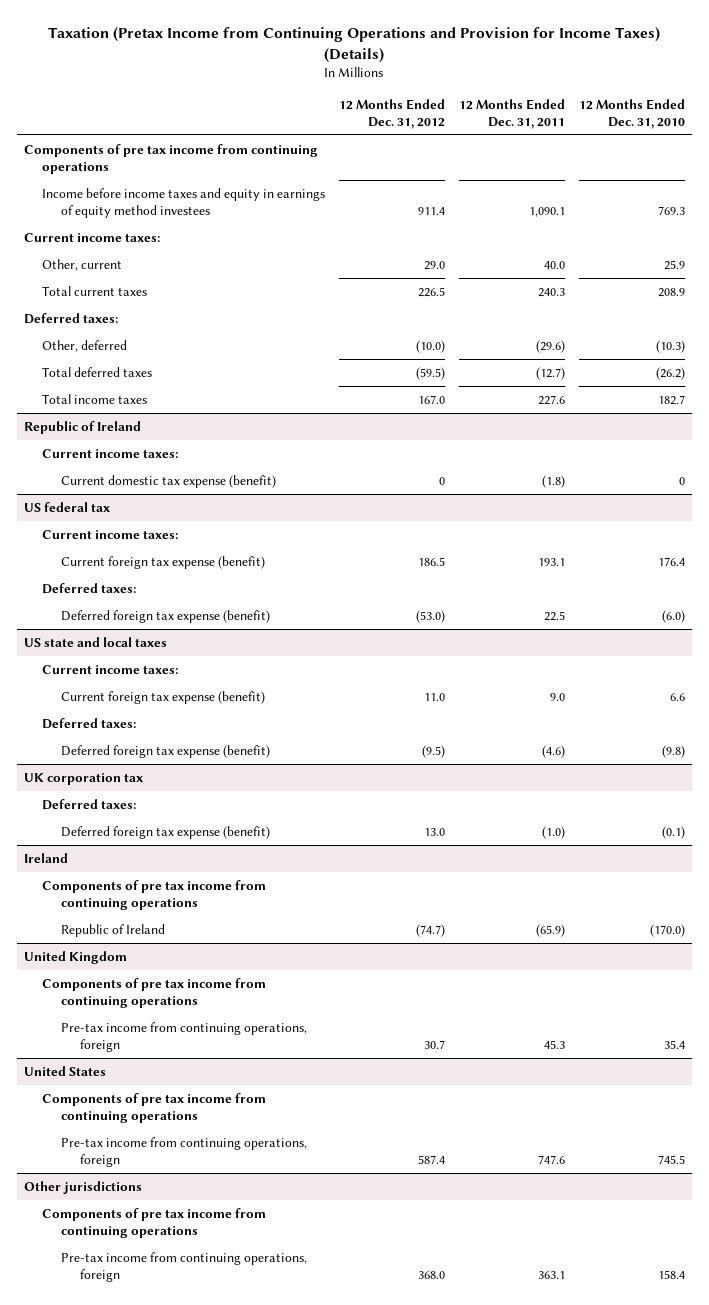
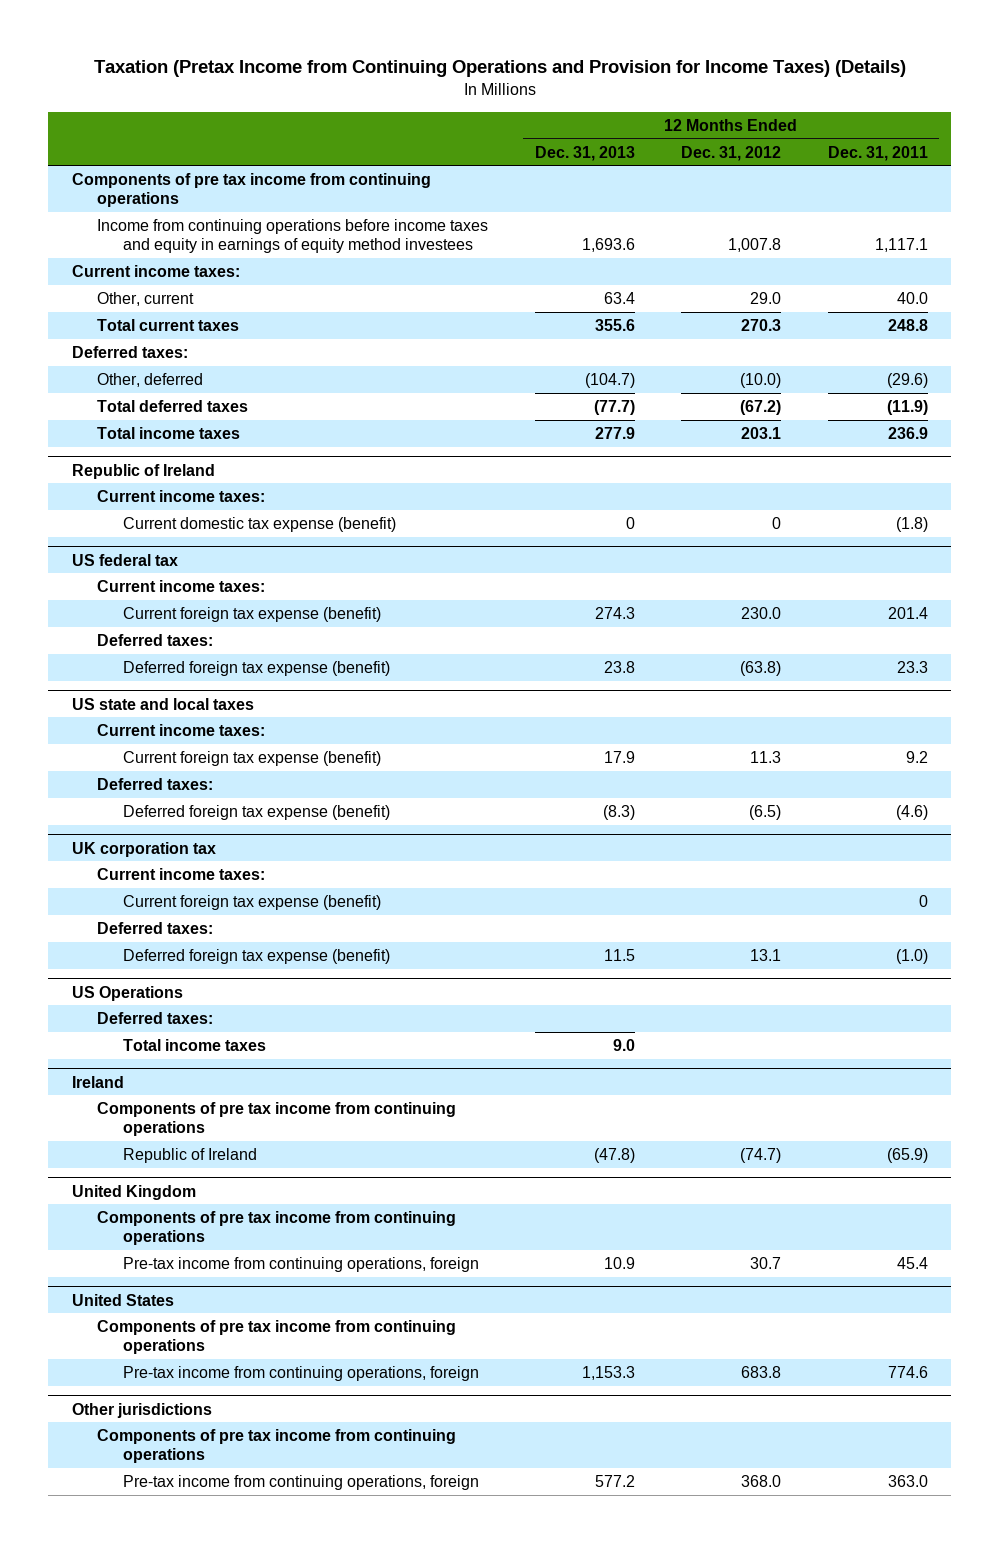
- | 12 Months Ended Dec. 31, 2012 | 12 Months Ended Dec. 31, 2011 | 12 Months Ended Dec. 31, 2010
+ | 12 Months Ended Dec. 31, 2013 | 12 Months Ended Dec. 31, 2012 | 12 Months Ended Dec. 31, 2011
- Income before income taxes and equity in earnings of equity method investees | 911.4 | 1,090.1 | 769.3
+ Income from continuing operations before income taxes and equity in earnings of equity method investees | 1,693.6 | 1,007.8 | 1,117.1
- Total current taxes | 226.5 | 240.3 | 208.9
+ Total current taxes | 355.6 | 270.3 | 248.8
- Total deferred taxes | (59.5) | (12.7) | (26.2)
- Total income taxes | 167.0 | 227.6 | 182.7
+ Total deferred taxes | (77.7) | (67.2) | (11.9)
+ Total income taxes | 277.9 | 203.1 | 236.9
@ US federal tax
- Current foreign tax expense (benefit) | 186.5 | 193.1 | 176.4
+ Current foreign tax expense (benefit) | 274.3 | 230.0 | 201.4
- Deferred foreign tax expense (benefit) | (53.0) | 22.5 | (6.0)
+ Deferred foreign tax expense (benefit) | 23.8 | (63.8) | 23.3
@ US state and local taxes
- Current foreign tax expense (benefit) | 11.0 | 9.0 | 6.6
+ Current foreign tax expense (benefit) | 17.9 | 11.3 | 9.2
- Deferred foreign tax expense (benefit) | (9.5) | (4.6) | (9.8)
+ Deferred foreign tax expense (benefit) | (8.3) | (6.5) | (4.6)
@ UK corporation tax
+ Current income taxes:
+ Current foreign tax expense (benefit) | | | 0
- Deferred foreign tax expense (benefit) | 13.0 | (1.0) | (0.1)
+ Deferred foreign tax expense (benefit) | 11.5 | 13.1 | (1.0)
+ US Operations
+ Deferred taxes:
+ Total income taxes | 9.0 | |
@ United Kingdom
- Pre-tax income from continuing operations, foreign | 30.7 | 45.3 | 35.4
+ Pre-tax income from continuing operations, foreign | 10.9 | 30.7 | 45.4
@ United States
- Pre-tax income from continuing operations, foreign | 587.4 | 747.6 | 745.5
+ Pre-tax income from continuing operations, foreign | 1,153.3 | 683.8 | 774.6
@ Other jurisdictions
- Pre-tax income from continuing operations, foreign | 368.0 | 363.1 | 158.4
+ Pre-tax income from continuing operations, foreign | 577.2 | 368.0 | 363.0

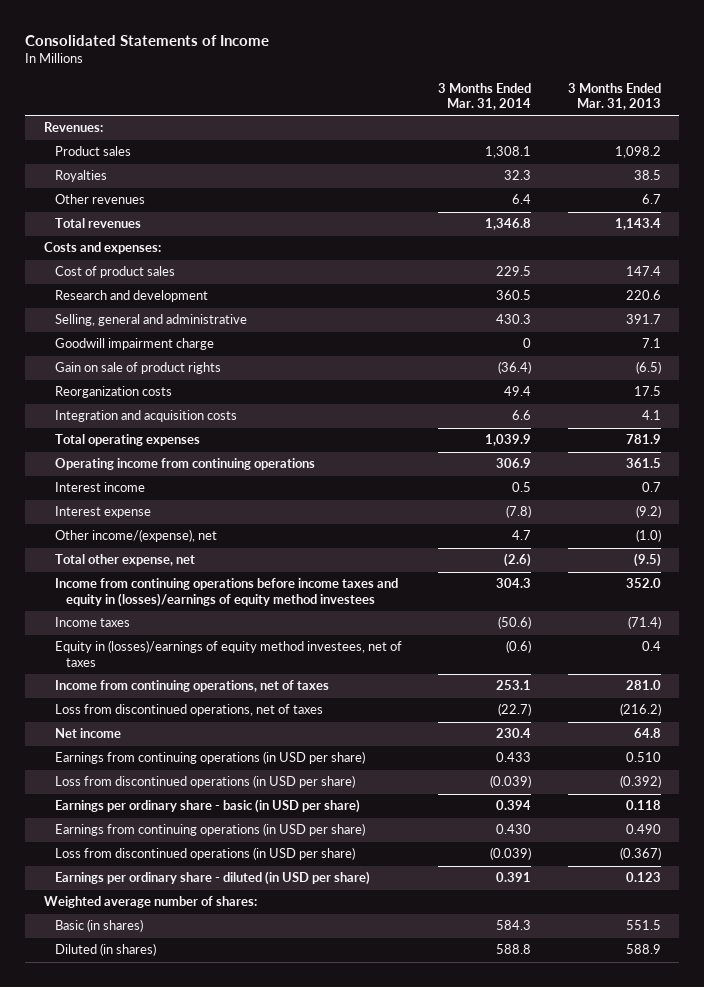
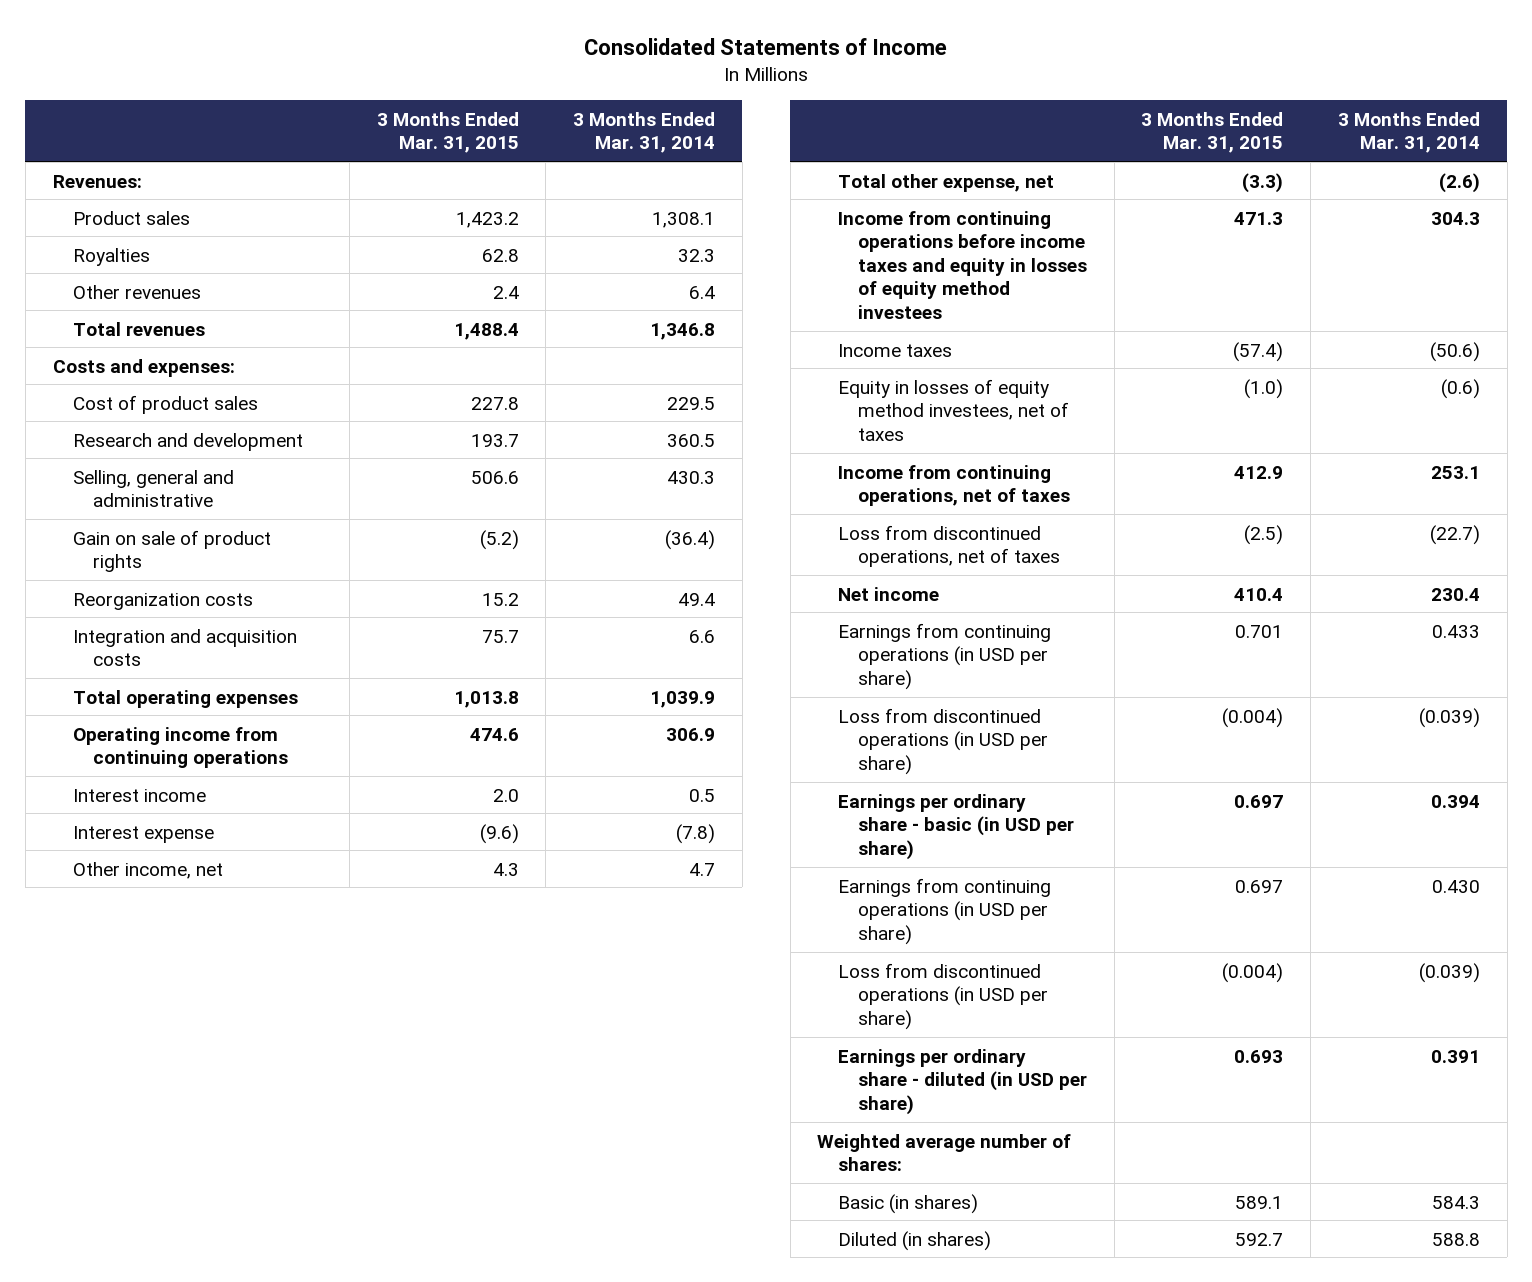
- | 3 Months Ended Mar. 31, 2014 | 3 Months Ended Mar. 31, 2013
+ | 3 Months Ended Mar. 31, 2015 | 3 Months Ended Mar. 31, 2014
- Goodwill impairment charge | 0 | 7.1
- Other income/(expense), net | 4.7 | (1.0)
+ Other income, net | 4.3 | 4.7
- Income from continuing operations before income taxes and equity in (losses)/earnings of equity method investees | 304.3 | 352.0
+ Income from continuing operations before income taxes and equity in losses of equity method investees | 471.3 | 304.3
- Equity in (losses)/earnings of equity method investees, net of taxes | (0.6) | 0.4
+ Equity in losses of equity method investees, net of taxes | (1.0) | (0.6)

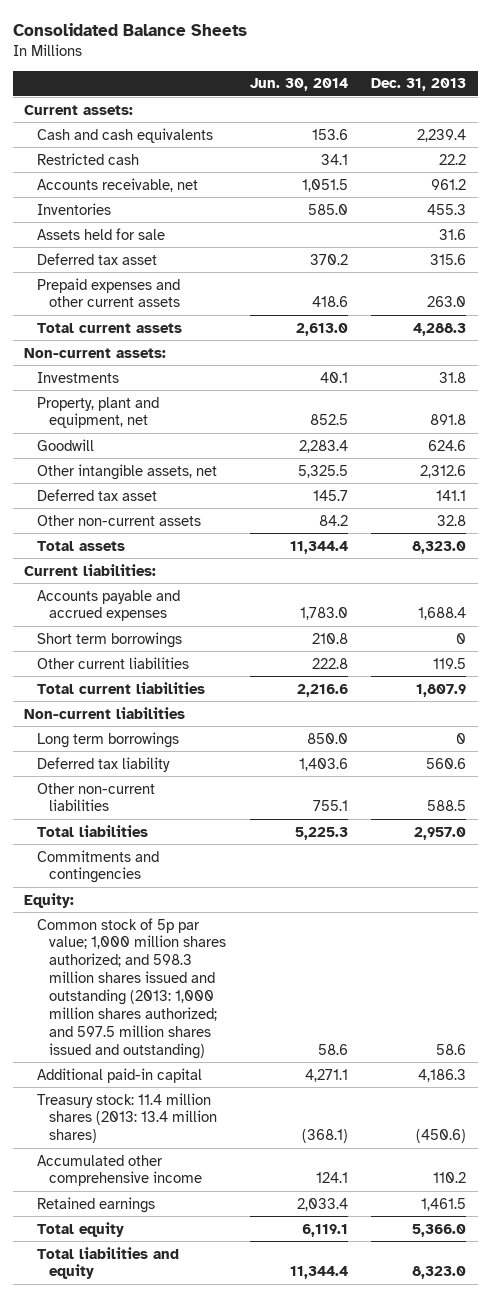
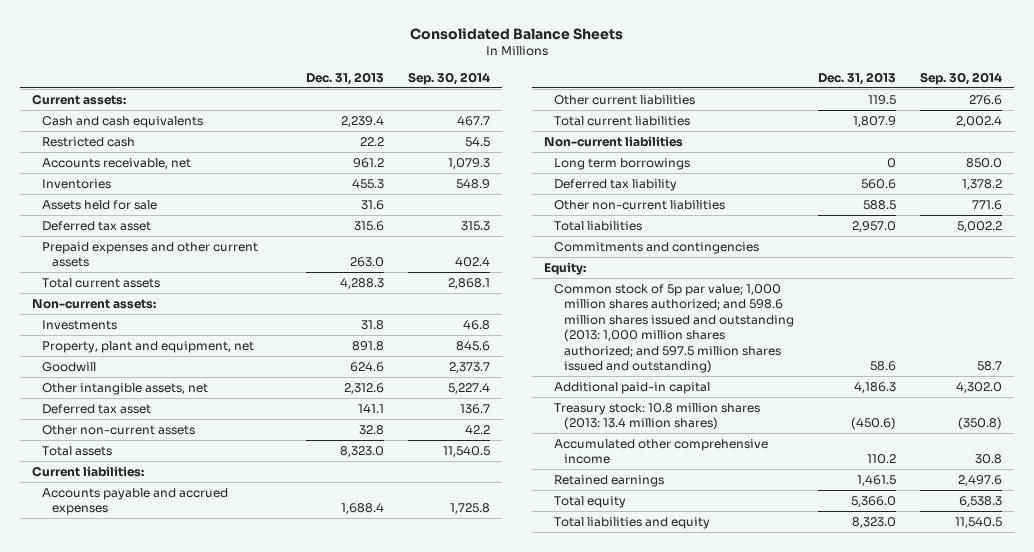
- | Jun. 30, 2014 | Dec. 31, 2013
+ | Dec. 31, 2013 | Sep. 30, 2014
- Short term borrowings | 210.8 | 0
- Common stock of 5p par value; 1,000 million shares authorized; and 598.3 million shares issued and outstanding (2013: 1,000 million shares authorized; and 597.5 million shares issued and outstanding) | 58.6 | 58.6
+ Common stock of 5p par value; 1,000 million shares authorized; and 598.6 million shares issued and outstanding (2013: 1,000 million shares authorized; and 597.5 million shares issued and outstanding) | 58.6 | 58.7
- Treasury stock: 11.4 million shares (2013: 13.4 million shares) | (368.1) | (450.6)
+ Treasury stock: 10.8 million shares (2013: 13.4 million shares) | (450.6) | (350.8)

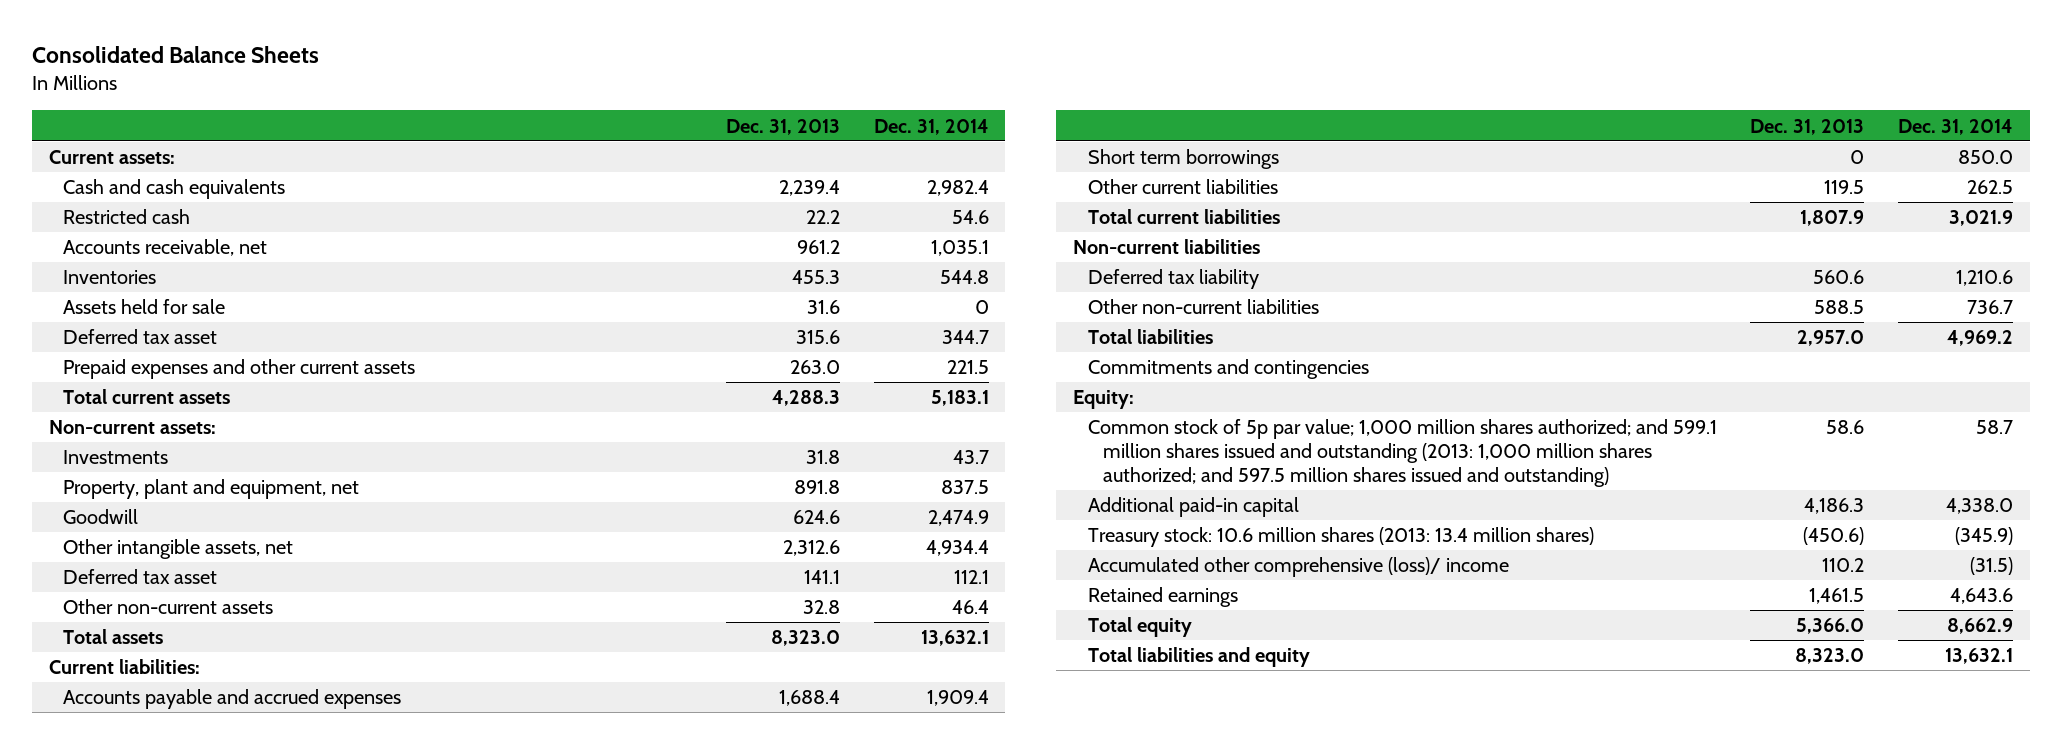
- | Dec. 31, 2013 | Sep. 30, 2014
+ | Dec. 31, 2013 | Dec. 31, 2014
+ Short term borrowings | 0 | 850.0
- Long term borrowings | 0 | 850.0
- Common stock of 5p par value; 1,000 million shares authorized; and 598.6 million shares issued and outstanding (2013: 1,000 million shares authorized; and 597.5 million shares issued and outstanding) | 58.6 | 58.7
+ Common stock of 5p par value; 1,000 million shares authorized; and 599.1 million shares issued and outstanding (2013: 1,000 million shares authorized; and 597.5 million shares issued and outstanding) | 58.6 | 58.7
- Treasury stock: 10.8 million shares (2013: 13.4 million shares) | (450.6) | (350.8)
- Accumulated other comprehensive income | 110.2 | 30.8
+ Treasury stock: 10.6 million shares (2013: 13.4 million shares) | (450.6) | (345.9)
+ Accumulated other comprehensive (loss)/ income | 110.2 | (31.5)

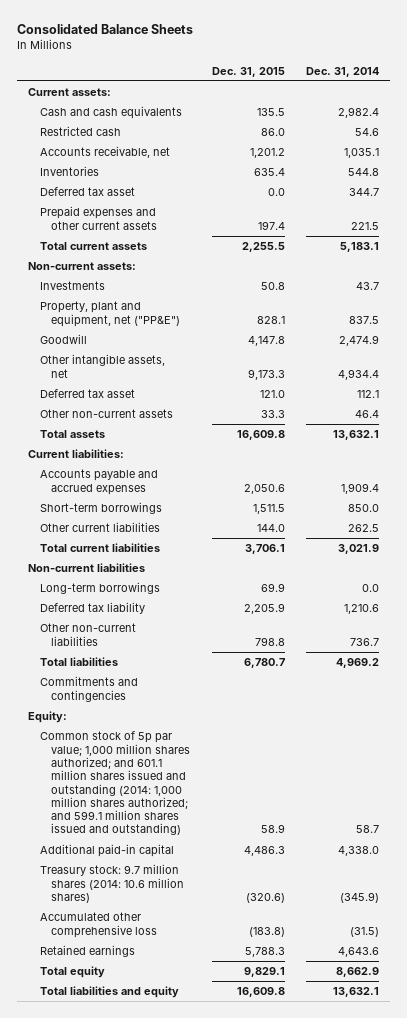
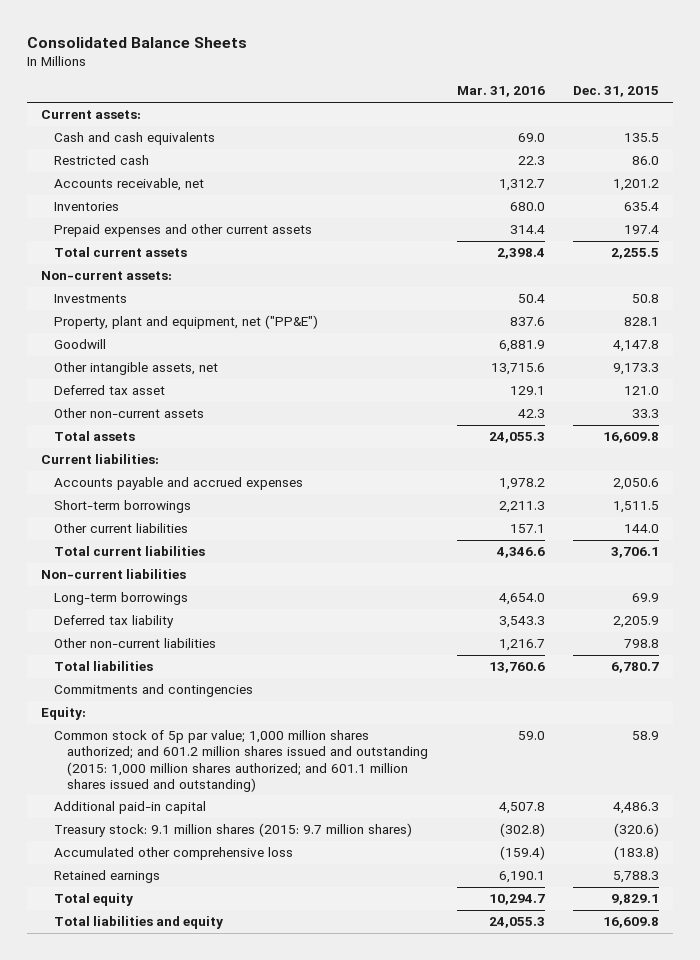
- | Dec. 31, 2015 | Dec. 31, 2014
+ | Mar. 31, 2016 | Dec. 31, 2015
- Deferred tax asset | 0.0 | 344.7
- Common stock of 5p par value; 1,000 million shares authorized; and 601.1 million shares issued and outstanding (2014: 1,000 million shares authorized; and 599.1 million shares issued and outstanding) | 58.9 | 58.7
+ Common stock of 5p par value; 1,000 million shares authorized; and 601.2 million shares issued and outstanding (2015: 1,000 million shares authorized; and 601.1 million shares issued and outstanding) | 59.0 | 58.9
- Treasury stock: 9.7 million shares (2014: 10.6 million shares) | (320.6) | (345.9)
+ Treasury stock: 9.1 million shares (2015: 9.7 million shares) | (302.8) | (320.6)

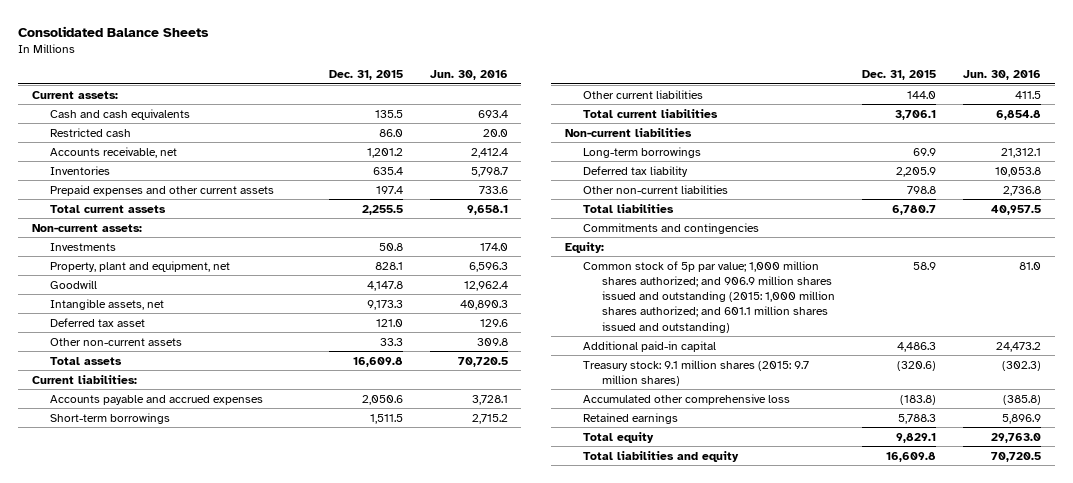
- | Mar. 31, 2016 | Dec. 31, 2015
+ | Dec. 31, 2015 | Jun. 30, 2016
- Property, plant and equipment, net ("PP&E") | 837.6 | 828.1
+ Property, plant and equipment, net | 828.1 | 6,596.3
- Other intangible assets, net | 13,715.6 | 9,173.3
+ Intangible assets, net | 9,173.3 | 40,890.3
- Common stock of 5p par value; 1,000 million shares authorized; and 601.2 million shares issued and outstanding (2015: 1,000 million shares authorized; and 601.1 million shares issued and outstanding) | 59.0 | 58.9
+ Common stock of 5p par value; 1,000 million shares authorized; and 906.9 million shares issued and outstanding (2015: 1,000 million shares authorized; and 601.1 million shares issued and outstanding) | 58.9 | 81.0

